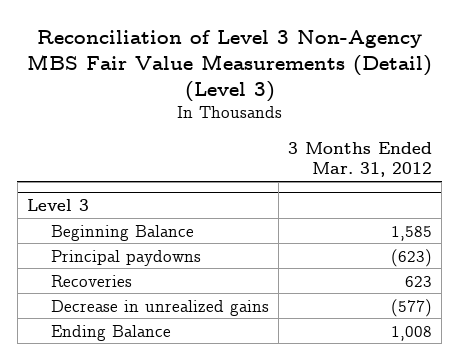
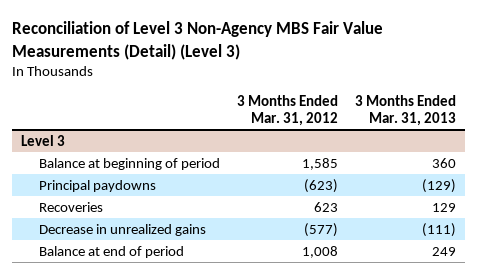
- | 3 Months Ended Mar. 31, 2012
+ | 3 Months Ended Mar. 31, 2012 | 3 Months Ended Mar. 31, 2013
@ Level 3
- Beginning Balance | 1,585
+ Balance at beginning of period | 1,585 | 360
- Ending Balance | 1,008
+ Balance at end of period | 1,008 | 249

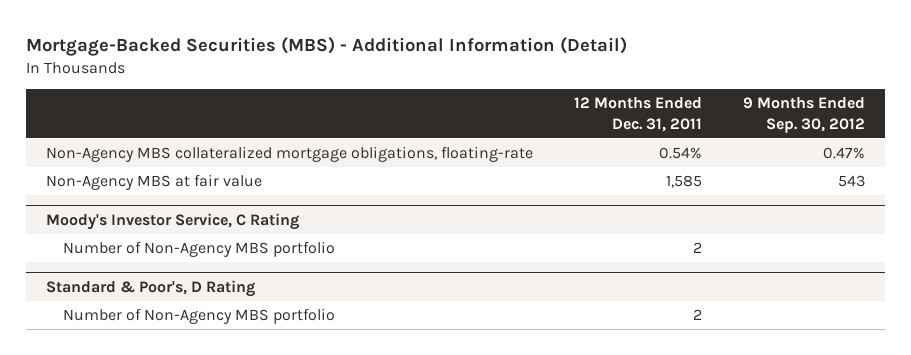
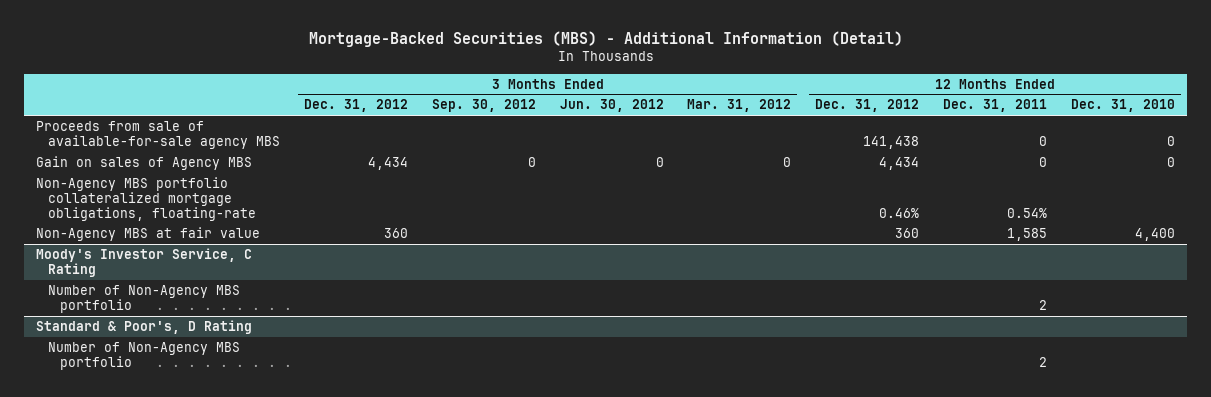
- | 12 Months Ended Dec. 31, 2011 | 9 Months Ended Sep. 30, 2012
+ | 3 Months Ended Dec. 31, 2012 | 3 Months Ended Sep. 30, 2012 | 3 Months Ended Jun. 30, 2012 | 3 Months Ended Mar. 31, 2012 | 12 Months Ended Dec. 31, 2012 | 12 Months Ended Dec. 31, 2011 | 12 Months Ended Dec. 31, 2010
- Non-Agency MBS collateralized mortgage obligations, floating-rate | 0.54% | 0.47%
+ Proceeds from sale of available-for-sale agency MBS | | | | | 141,438 | 0 | 0
+ Gain on sales of Agency MBS | 4,434 | 0 | 0 | 0 | 4,434 | 0 | 0
+ Non-Agency MBS portfolio collateralized mortgage obligations, floating-rate | | | | | 0.46% | 0.54% |

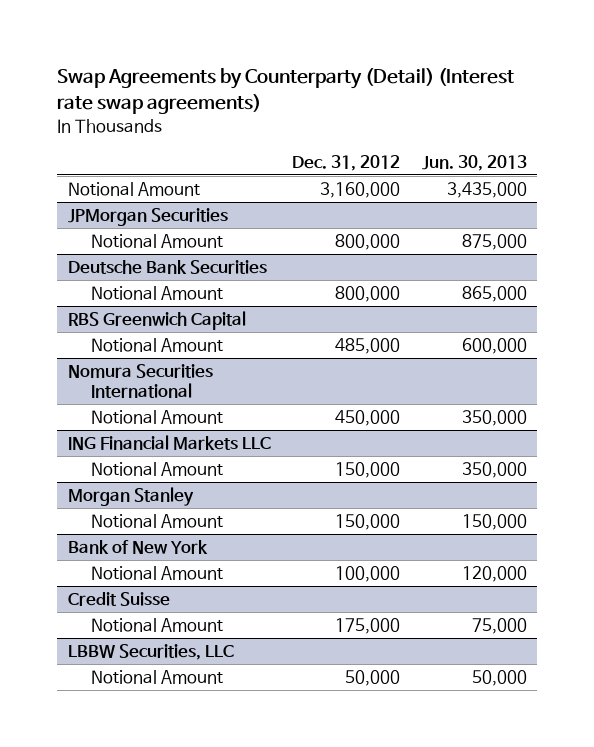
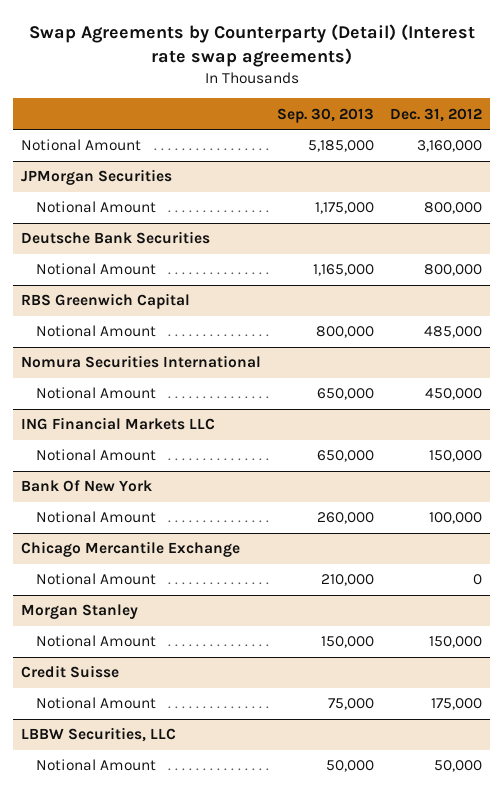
- | Dec. 31, 2012 | Jun. 30, 2013
+ | Sep. 30, 2013 | Dec. 31, 2012
+ Bank Of New York
+ Notional Amount | 260,000 | 100,000
+ Chicago Mercantile Exchange
+ Notional Amount | 210,000 | 0
- Bank of New York
- Notional Amount | 100,000 | 120,000

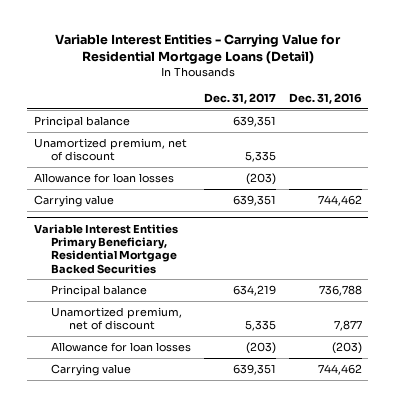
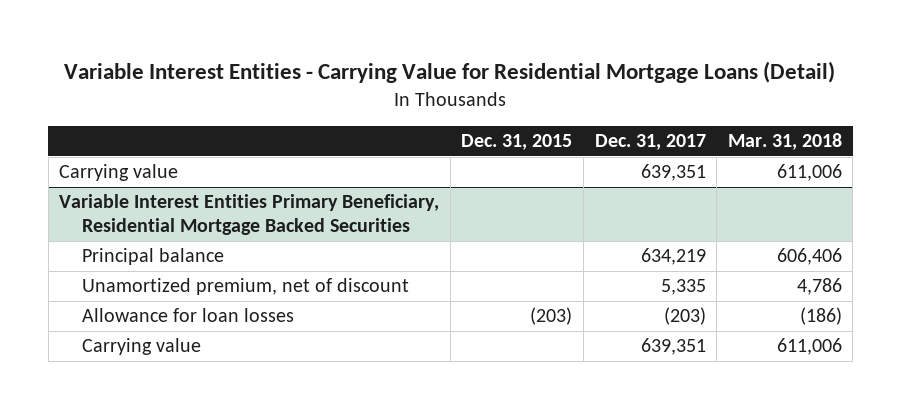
- | Dec. 31, 2017 | Dec. 31, 2016
+ | Dec. 31, 2015 | Dec. 31, 2017 | Mar. 31, 2018
- Principal balance | 639,351 |
- Unamortized premium, net of discount | 5,335 |
- Allowance for loan losses | (203) |

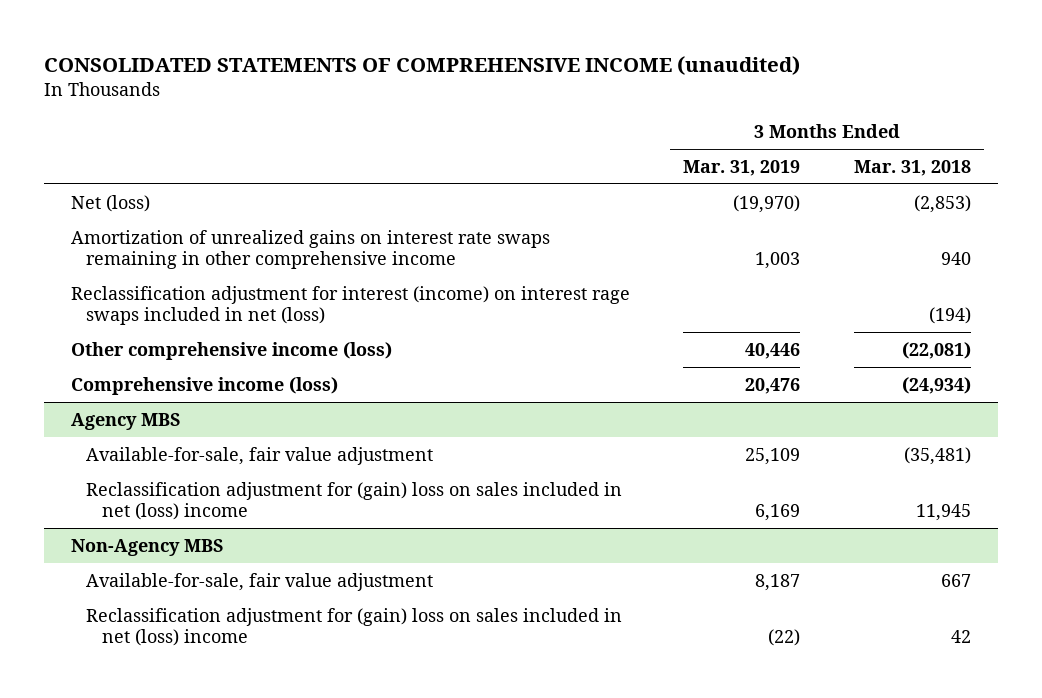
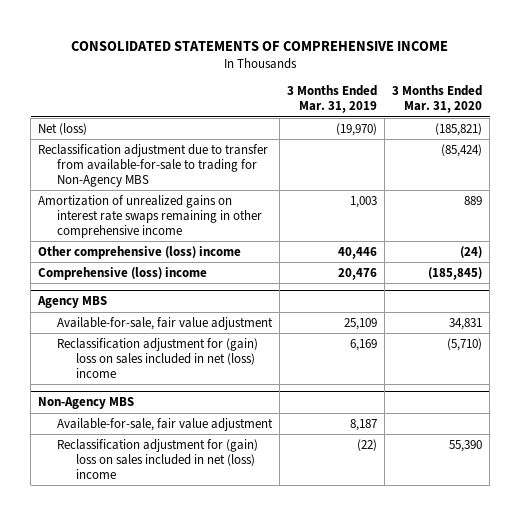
- CONSOLIDATED STATEMENTS OF COMPREHENSIVE INCOME (unaudited)
+ CONSOLIDATED STATEMENTS OF COMPREHENSIVE INCOME
- | 3 Months Ended Mar. 31, 2019 | 3 Months Ended Mar. 31, 2018
+ | 3 Months Ended Mar. 31, 2019 | 3 Months Ended Mar. 31, 2020
+ Reclassification adjustment due to transfer from available-for-sale to trading for Non-Agency MBS | | (85,424)
- Reclassification adjustment for interest (income) on interest rage swaps included in net (loss) | | (194)
- Other comprehensive income (loss) | 40,446 | (22,081)
- Comprehensive income (loss) | 20,476 | (24,934)
+ Other comprehensive (loss) income | 40,446 | (24)
+ Comprehensive (loss) income | 20,476 | (185,845)

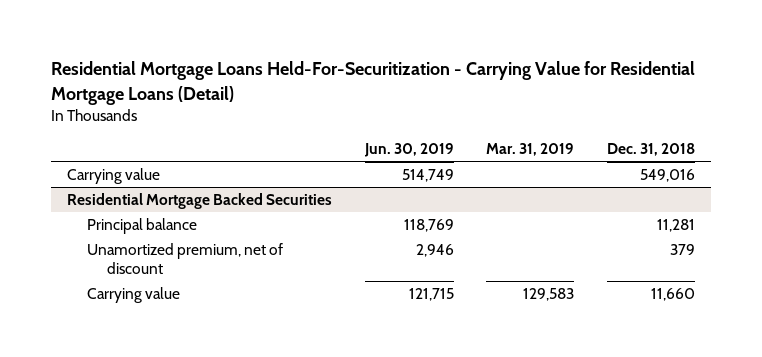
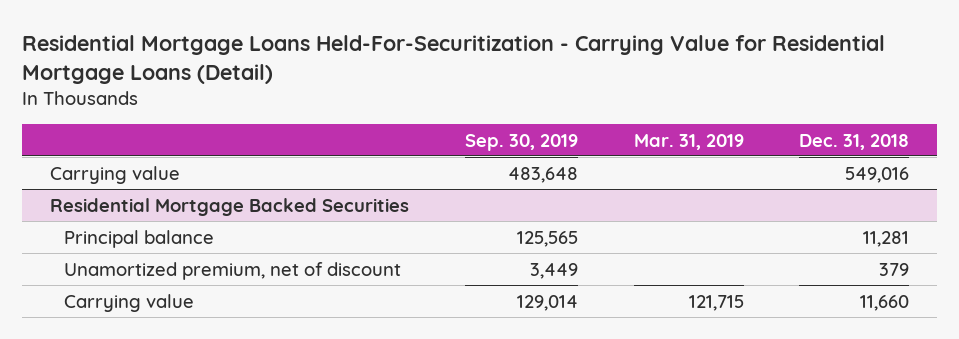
- | Jun. 30, 2019 | Mar. 31, 2019 | Dec. 31, 2018
+ | Sep. 30, 2019 | Mar. 31, 2019 | Dec. 31, 2018
@ Residential Mortgage Backed Securities
- Carrying value | 121,715 | 129,583 | 11,660
+ Carrying value | 129,014 | 121,715 | 11,660

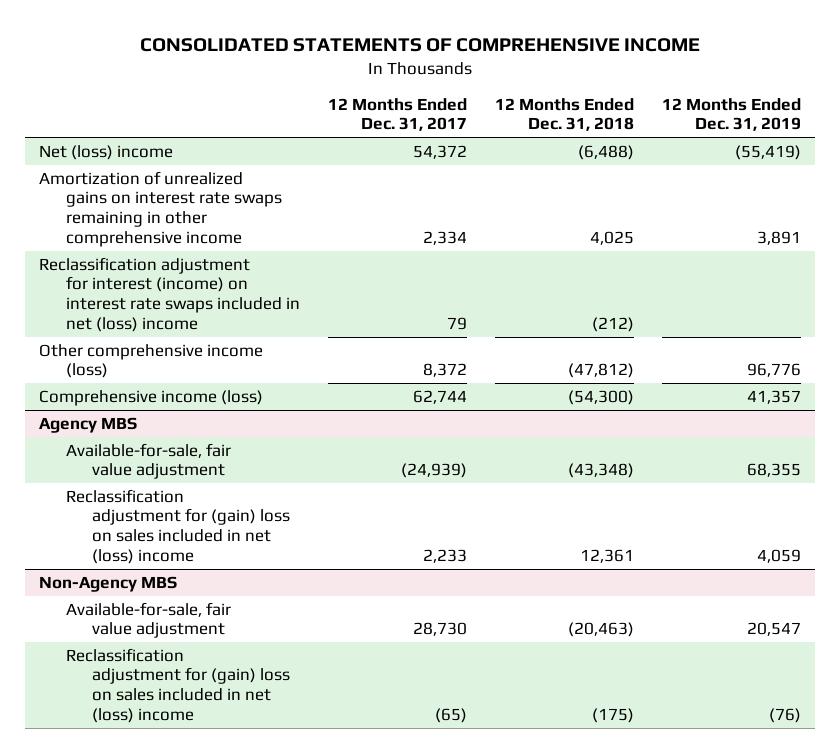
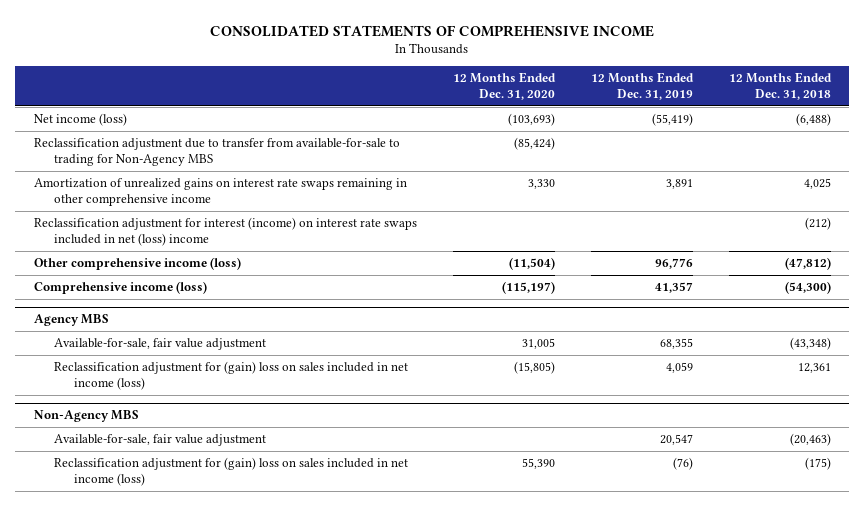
- | 12 Months Ended Dec. 31, 2017 | 12 Months Ended Dec. 31, 2018 | 12 Months Ended Dec. 31, 2019
+ | 12 Months Ended Dec. 31, 2020 | 12 Months Ended Dec. 31, 2019 | 12 Months Ended Dec. 31, 2018
- Net (loss) income | 54,372 | (6,488) | (55,419)
+ Net income (loss) | (103,693) | (55,419) | (6,488)
+ Reclassification adjustment due to transfer from available-for-sale to trading for Non-Agency MBS | (85,424) | |
@ Agency MBS
- Reclassification adjustment for (gain) loss on sales included in net (loss) income | 2,233 | 12,361 | 4,059
+ Reclassification adjustment for (gain) loss on sales included in net income (loss) | (15,805) | 4,059 | 12,361
@ Non-Agency MBS
- Reclassification adjustment for (gain) loss on sales included in net (loss) income | (65) | (175) | (76)
+ Reclassification adjustment for (gain) loss on sales included in net income (loss) | 55,390 | (76) | (175)

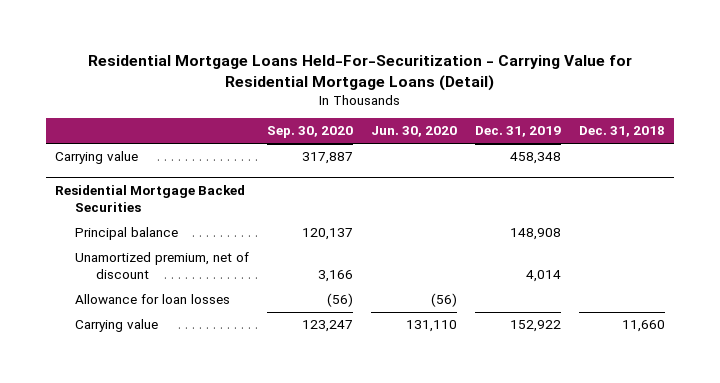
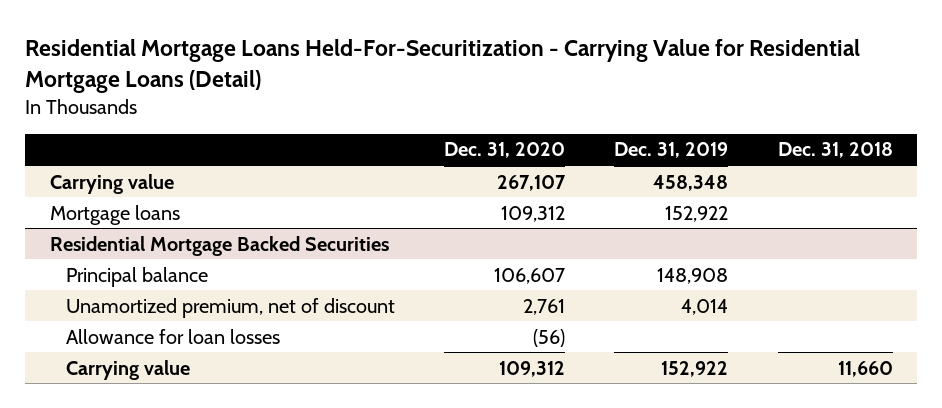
- | Sep. 30, 2020 | Jun. 30, 2020 | Dec. 31, 2019 | Dec. 31, 2018
+ | Dec. 31, 2020 | Dec. 31, 2019 | Dec. 31, 2018
+ Mortgage loans | 109,312 | 152,922 |

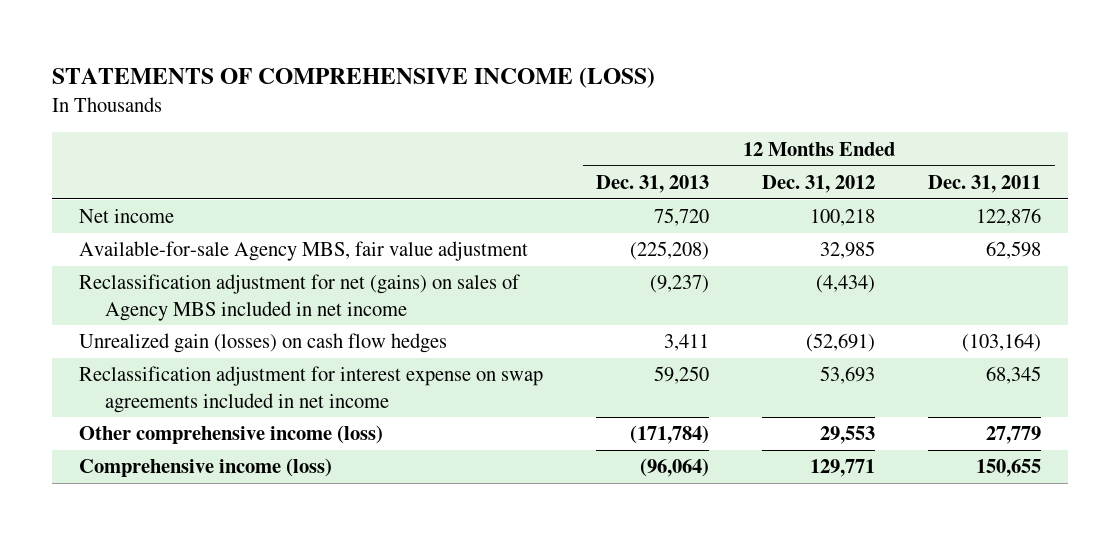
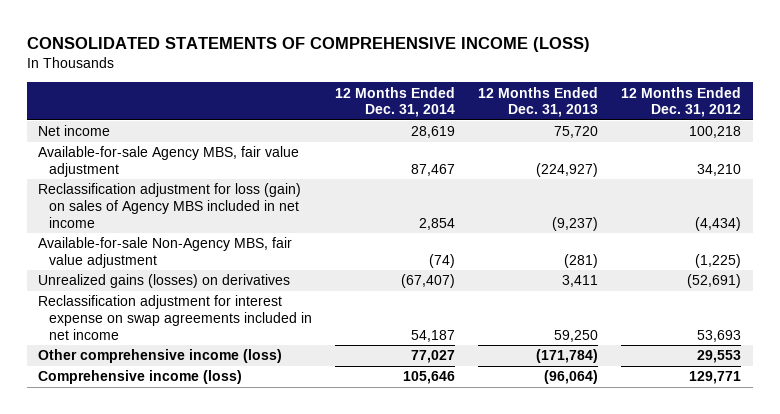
- STATEMENTS OF COMPREHENSIVE INCOME (LOSS)
+ CONSOLIDATED STATEMENTS OF COMPREHENSIVE INCOME (LOSS)
- | 12 Months Ended Dec. 31, 2013 | 12 Months Ended Dec. 31, 2012 | 12 Months Ended Dec. 31, 2011
+ | 12 Months Ended Dec. 31, 2014 | 12 Months Ended Dec. 31, 2013 | 12 Months Ended Dec. 31, 2012
- Available-for-sale Agency MBS, fair value adjustment | (225,208) | 32,985 | 62,598
- Reclassification adjustment for net (gains) on sales of Agency MBS included in net income | (9,237) | (4,434) |
- Unrealized gain (losses) on cash flow hedges | 3,411 | (52,691) | (103,164)
+ Available-for-sale Agency MBS, fair value adjustment | 87,467 | (224,927) | 34,210
+ Reclassification adjustment for loss (gain) on sales of Agency MBS included in net income | 2,854 | (9,237) | (4,434)
+ Available-for-sale Non-Agency MBS, fair value adjustment | (74) | (281) | (1,225)
+ Unrealized gains (losses) on derivatives | (67,407) | 3,411 | (52,691)

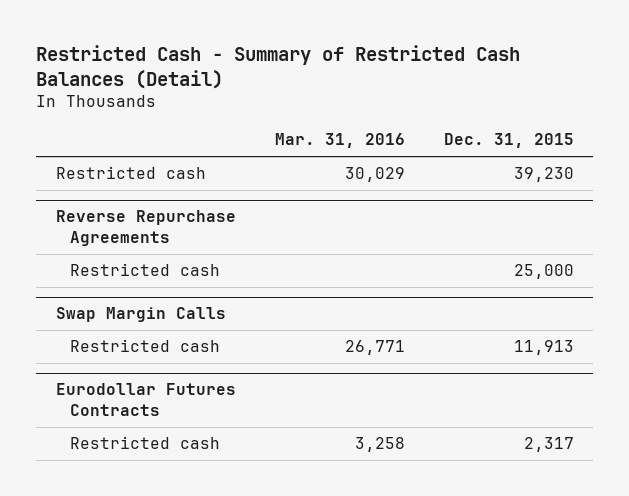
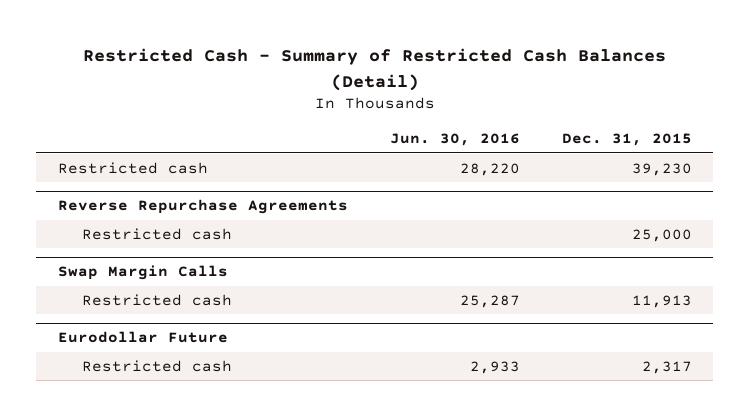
- | Mar. 31, 2016 | Dec. 31, 2015
+ | Jun. 30, 2016 | Dec. 31, 2015
- Eurodollar Futures Contracts
+ Eurodollar Future

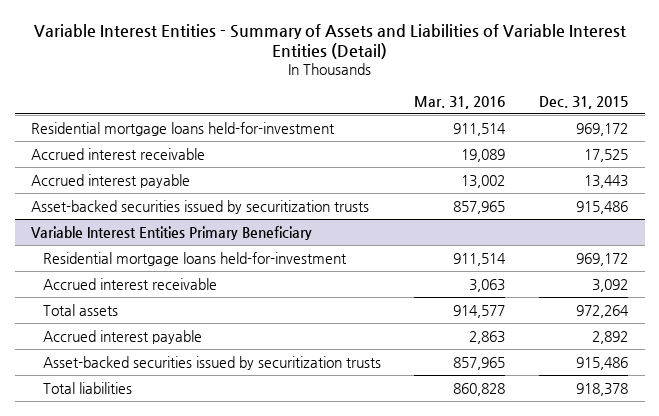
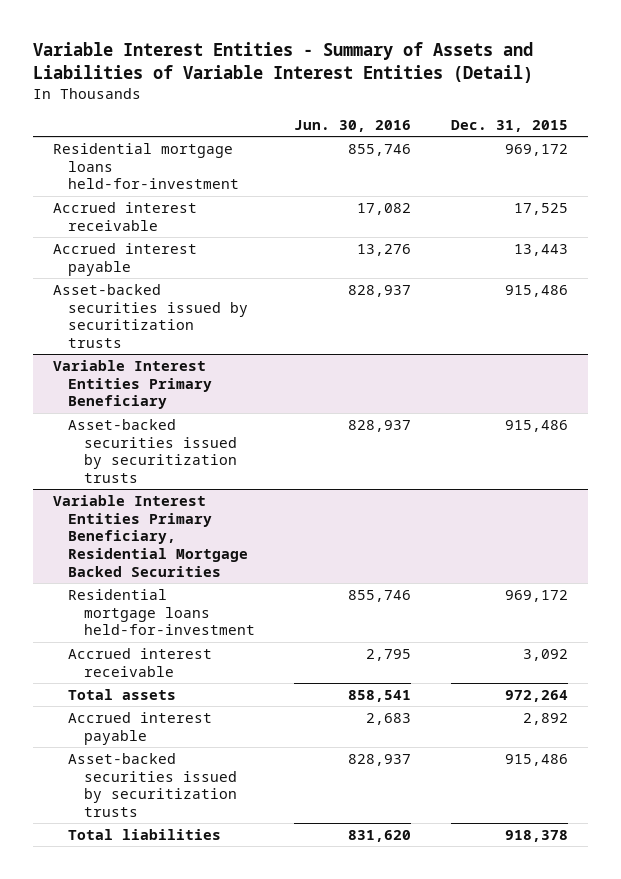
- | Mar. 31, 2016 | Dec. 31, 2015
+ | Jun. 30, 2016 | Dec. 31, 2015
@ Variable Interest Entities Primary Beneficiary
+ Asset-backed securities issued by securitization trusts | 828,937 | 915,486
+ Variable Interest Entities Primary Beneficiary, Residential Mortgage Backed Securities

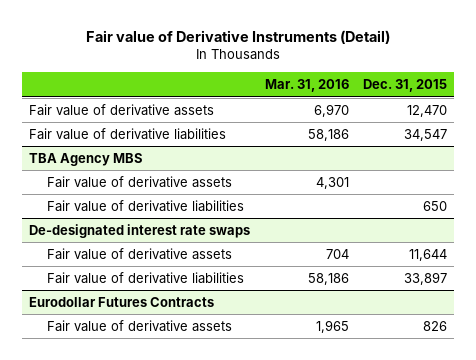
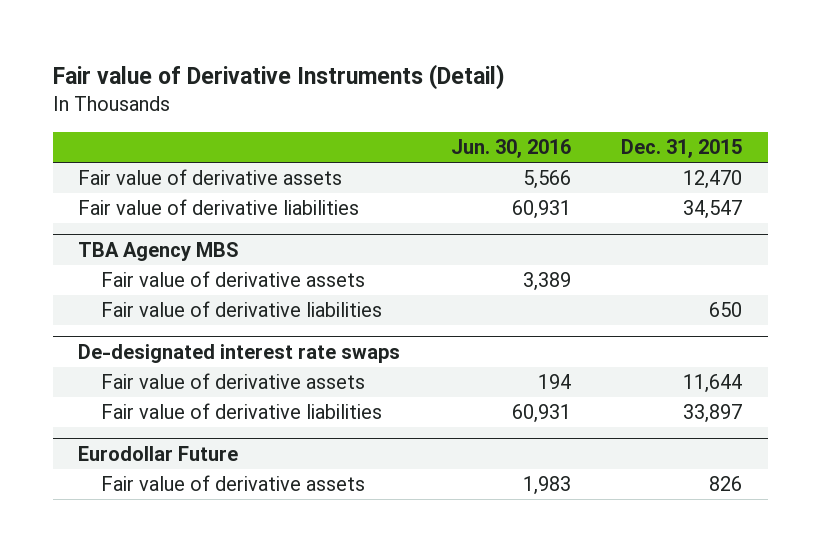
- | Mar. 31, 2016 | Dec. 31, 2015
+ | Jun. 30, 2016 | Dec. 31, 2015
- Eurodollar Futures Contracts
+ Eurodollar Future

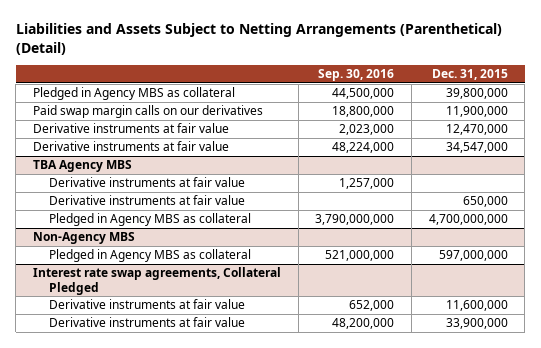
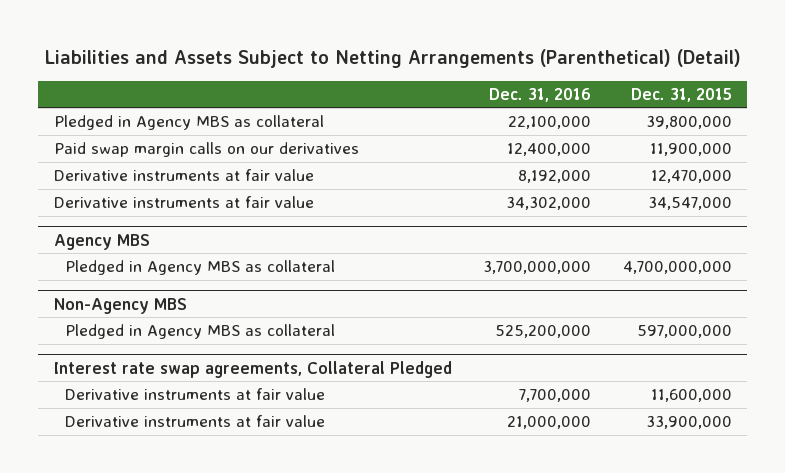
- | Sep. 30, 2016 | Dec. 31, 2015
+ | Dec. 31, 2016 | Dec. 31, 2015
- TBA Agency MBS
- Derivative instruments at fair value | 1,257,000 |
- Derivative instruments at fair value | | 650,000
+ Agency MBS

